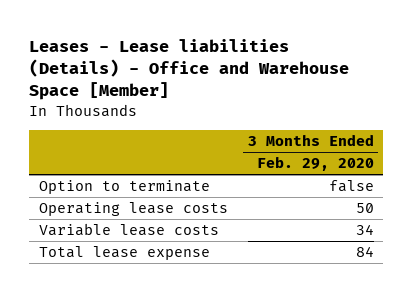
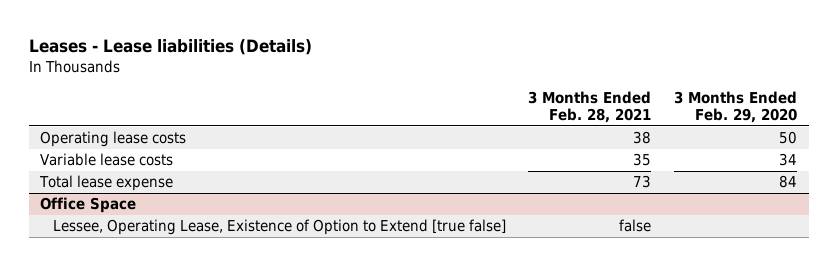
- Leases - Lease liabilities (Details) - Office and Warehouse Space [Member]
+ Leases - Lease liabilities (Details)
- | 3 Months Ended Feb. 29, 2020
+ | 3 Months Ended Feb. 28, 2021 | 3 Months Ended Feb. 29, 2020
- Option to terminate | false
+ Office Space
+ Lessee, Operating Lease, Existence of Option to Extend [true false] | false |

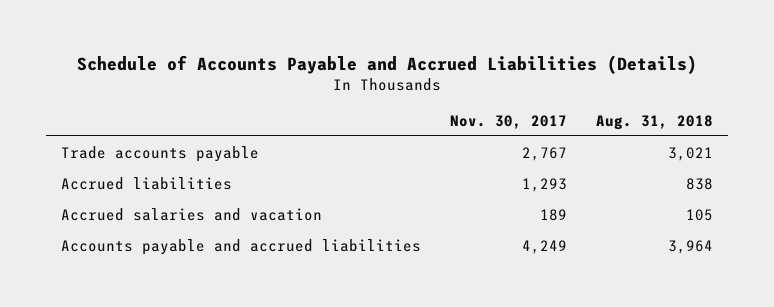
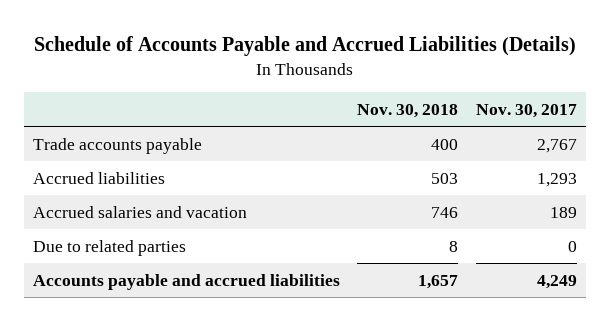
- | Nov. 30, 2017 | Aug. 31, 2018
+ | Nov. 30, 2018 | Nov. 30, 2017
+ Due to related parties | 8 | 0

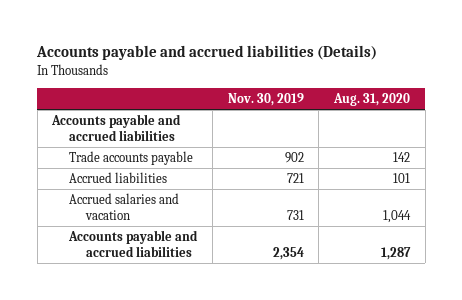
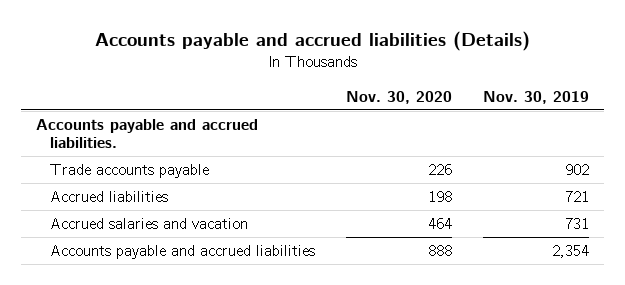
- | Nov. 30, 2019 | Aug. 31, 2020
+ | Nov. 30, 2020 | Nov. 30, 2019
- Accounts payable and accrued liabilities
+ Accounts payable and accrued liabilities.

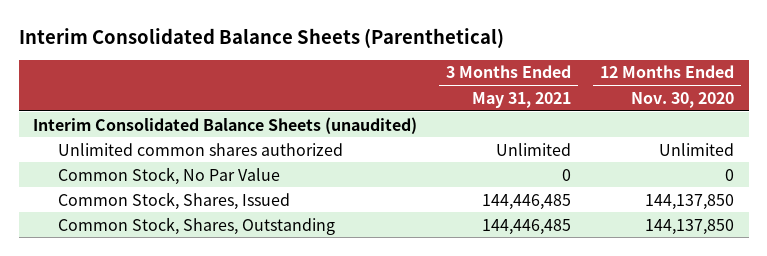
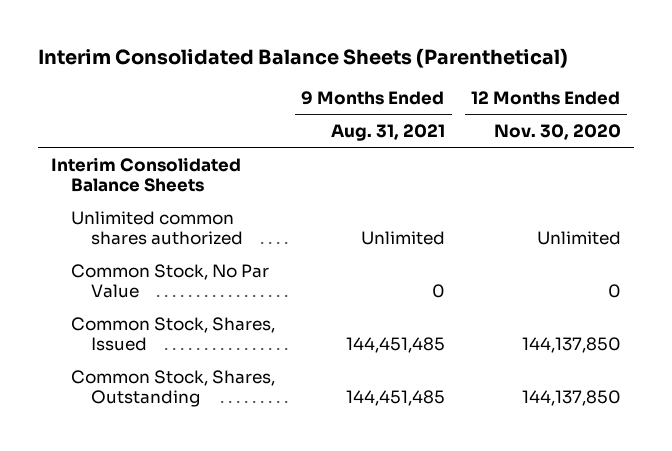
- | 3 Months Ended May 31, 2021 | 12 Months Ended Nov. 30, 2020
+ | 9 Months Ended Aug. 31, 2021 | 12 Months Ended Nov. 30, 2020
- Interim Consolidated Balance Sheets (unaudited)
+ Interim Consolidated Balance Sheets

